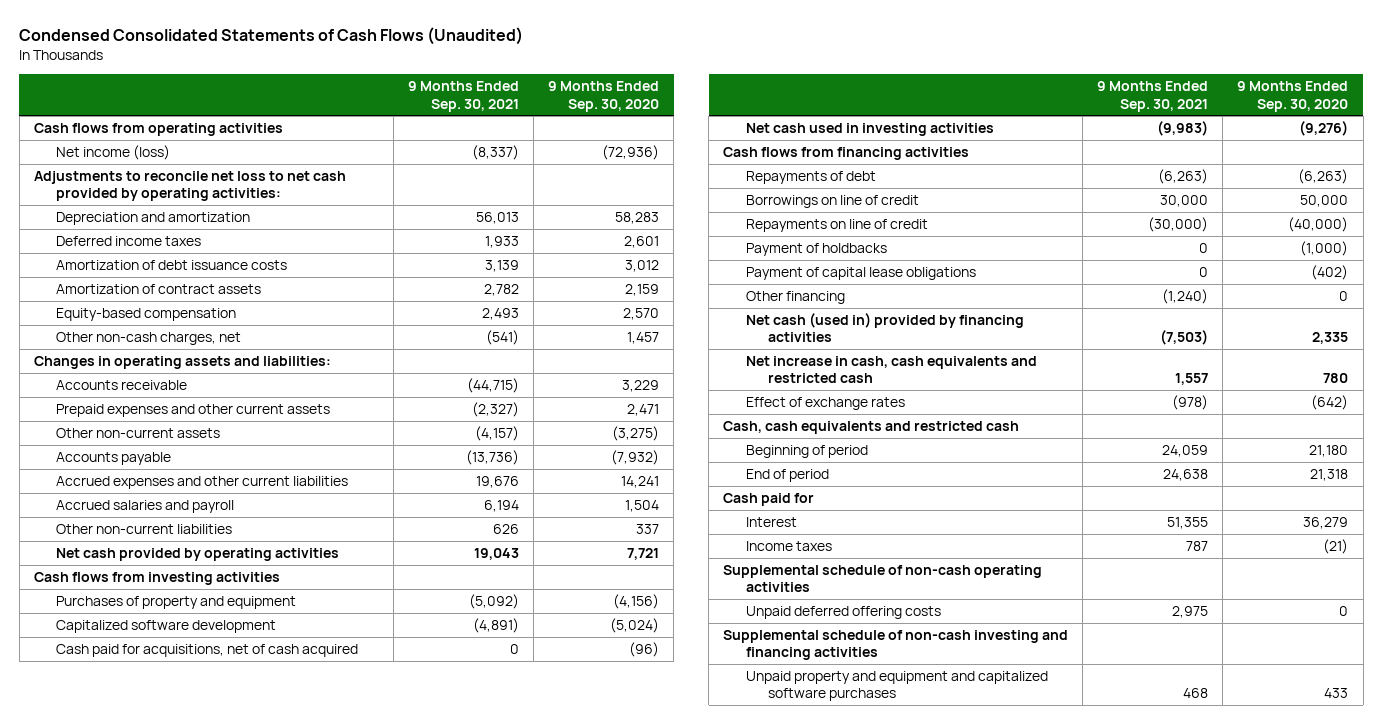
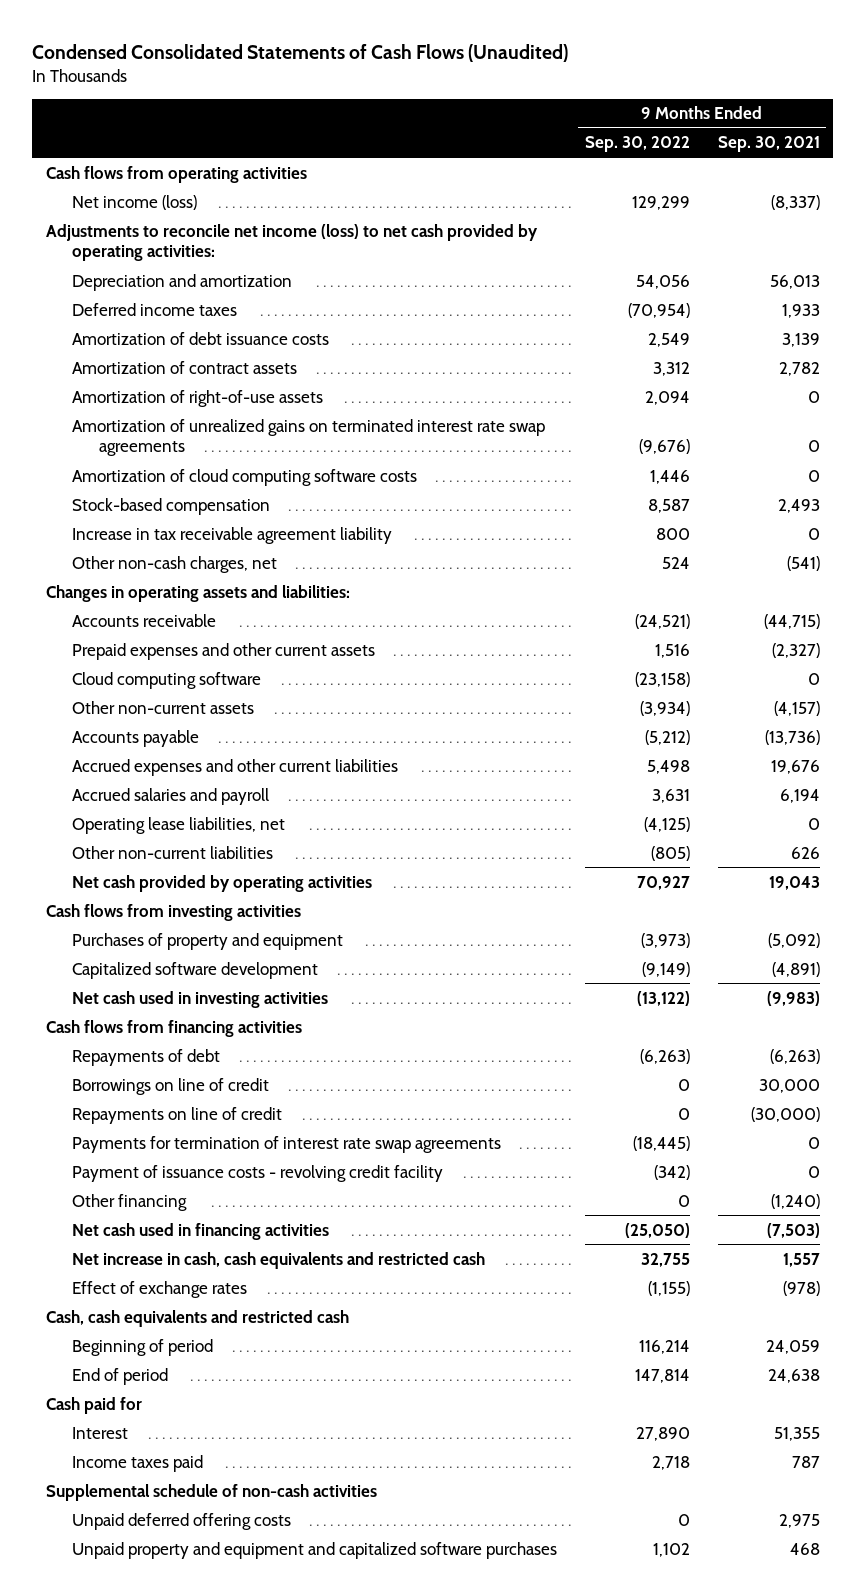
- | 9 Months Ended Sep. 30, 2021 | 9 Months Ended Sep. 30, 2020
+ | 9 Months Ended Sep. 30, 2022 | 9 Months Ended Sep. 30, 2021
- Adjustments to reconcile net loss to net cash provided by operating activities:
+ Adjustments to reconcile net income (loss) to net cash provided by operating activities:
- Equity-based compensation | 2,493 | 2,570
+ Amortization of right-of-use assets | 2,094 | 0
+ Amortization of unrealized gains on terminated interest rate swap agreements | (9,676) | 0
+ Amortization of cloud computing software costs | 1,446 | 0
+ Stock-based compensation | 8,587 | 2,493
+ Increase in tax receivable agreement liability | 800 | 0
+ Cloud computing software | (23,158) | 0
+ Operating lease liabilities, net | (4,125) | 0
- Cash paid for acquisitions, net of cash acquired | 0 | (96)
- Payment of holdbacks | 0 | (1,000)
- Payment of capital lease obligations | 0 | (402)
+ Payments for termination of interest rate swap agreements | (18,445) | 0
+ Payment of issuance costs - revolving credit facility | (342) | 0
- Net cash (used in) provided by financing activities | (7,503) | 2,335
+ Net cash used in financing activities | (25,050) | (7,503)
- Income taxes | 787 | (21)
- Supplemental schedule of non-cash operating activities
+ Income taxes paid | 2,718 | 787
+ Supplemental schedule of non-cash activities
- Supplemental schedule of non-cash investing and financing activities

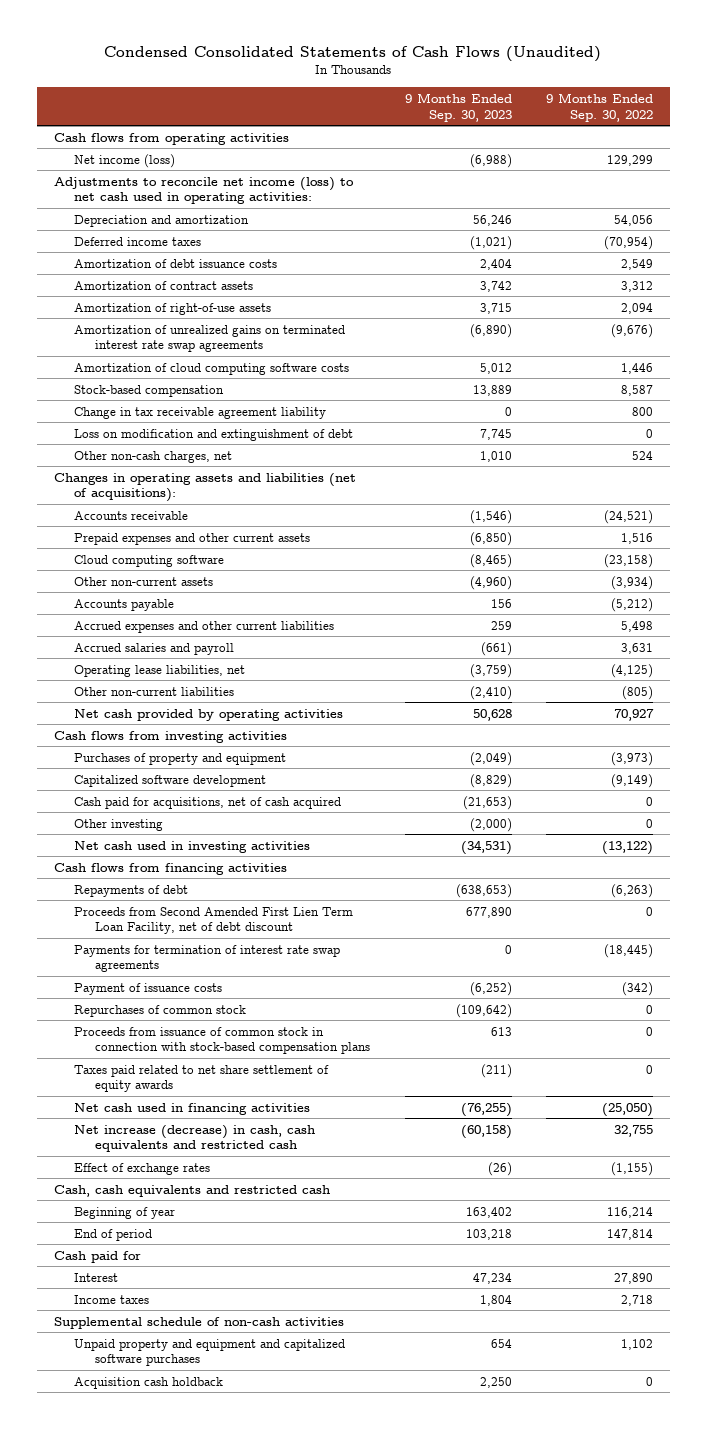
- | 9 Months Ended Sep. 30, 2022 | 9 Months Ended Sep. 30, 2021
+ | 9 Months Ended Sep. 30, 2023 | 9 Months Ended Sep. 30, 2022
- Adjustments to reconcile net income (loss) to net cash provided by operating activities:
+ Adjustments to reconcile net income (loss) to net cash used in operating activities:
- Increase in tax receivable agreement liability | 800 | 0
+ Change in tax receivable agreement liability | 0 | 800
+ Loss on modification and extinguishment of debt | 7,745 | 0
- Changes in operating assets and liabilities:
+ Changes in operating assets and liabilities (net of acquisitions):
+ Cash paid for acquisitions, net of cash acquired | (21,653) | 0
+ Other investing | (2,000) | 0
- Borrowings on line of credit | 0 | 30,000
- Repayments on line of credit | 0 | (30,000)
+ Proceeds from Second Amended First Lien Term Loan Facility, net of debt discount | 677,890 | 0
- Payment of issuance costs - revolving credit facility | (342) | 0
- Other financing | 0 | (1,240)
+ Payment of issuance costs | (6,252) | (342)
+ Repurchases of common stock | (109,642) | 0
+ Proceeds from issuance of common stock in connection with stock-based compensation plans | 613 | 0
+ Taxes paid related to net share settlement of equity awards | (211) | 0
- Net increase in cash, cash equivalents and restricted cash | 32,755 | 1,557
+ Net increase (decrease) in cash, cash equivalents and restricted cash | (60,158) | 32,755
- Beginning of period | 116,214 | 24,059
+ Beginning of year | 163,402 | 116,214
- Income taxes paid | 2,718 | 787
+ Income taxes | 1,804 | 2,718
- Unpaid deferred offering costs | 0 | 2,975
+ Acquisition cash holdback | 2,250 | 0

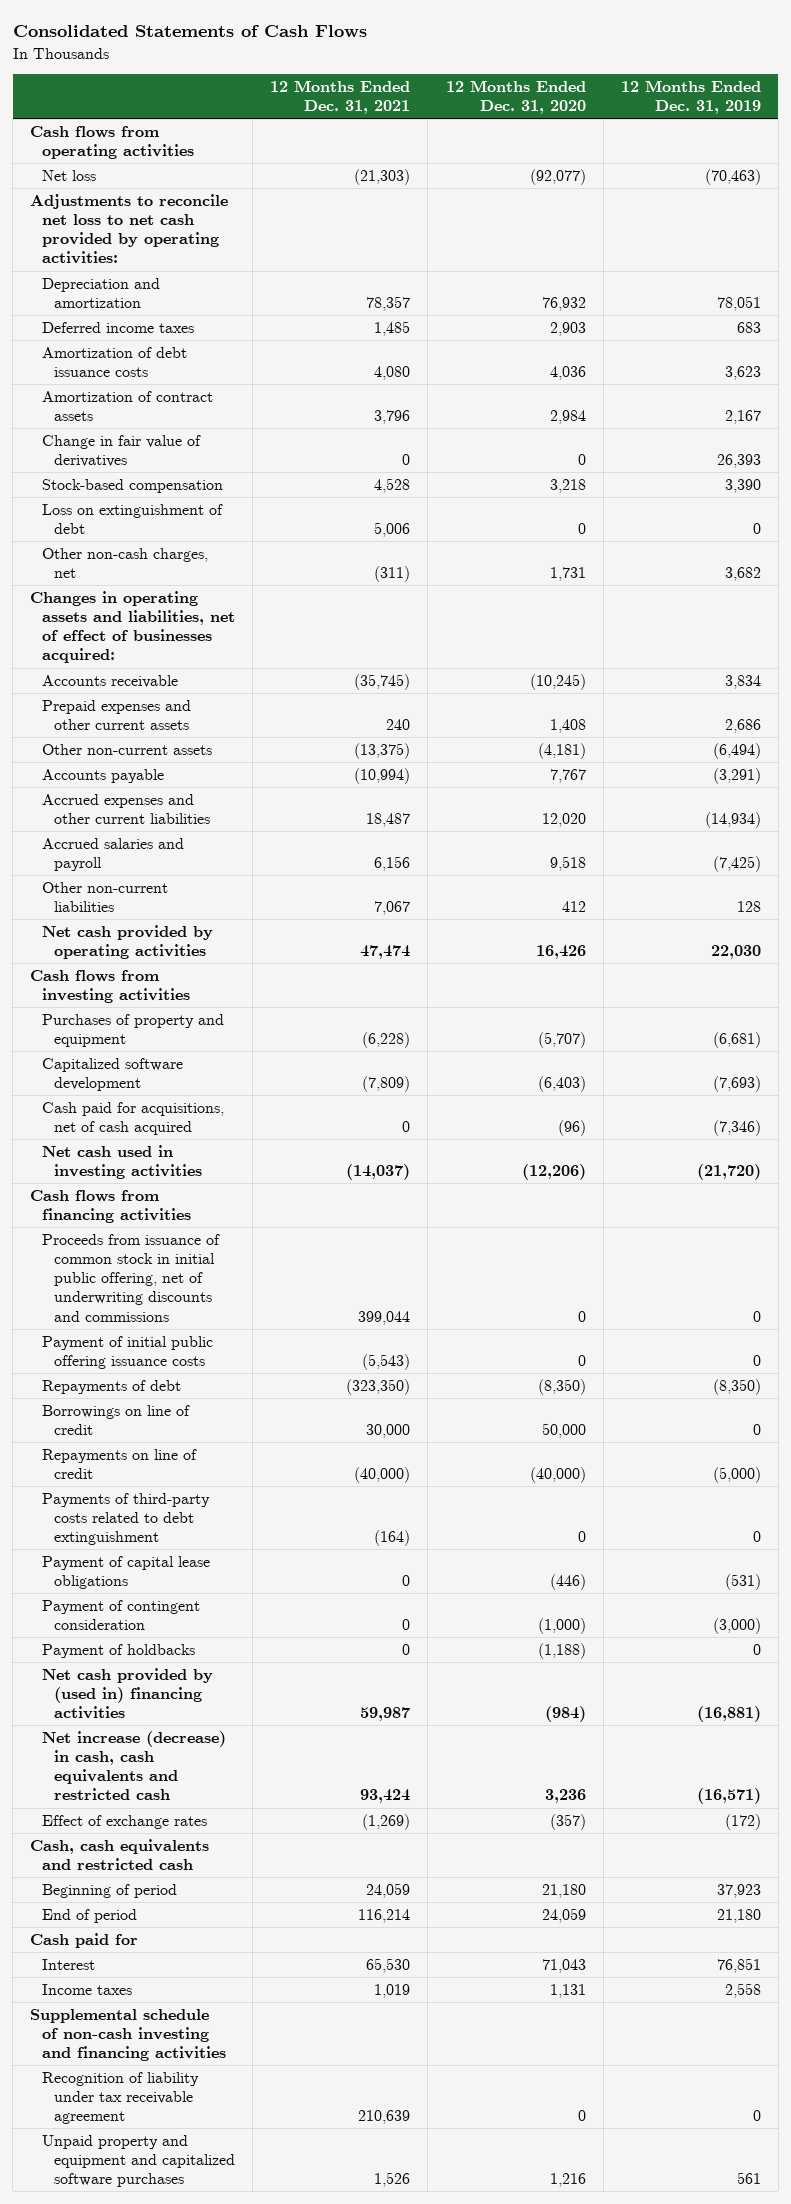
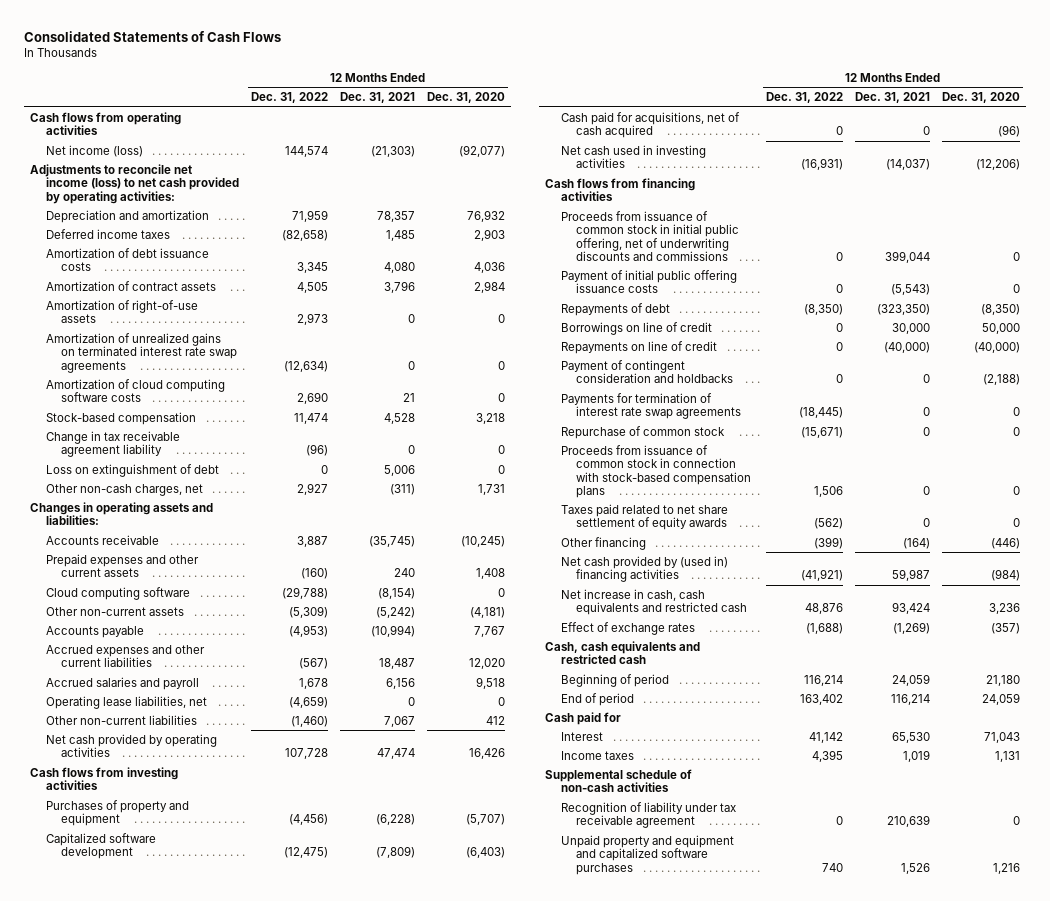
- | 12 Months Ended Dec. 31, 2021 | 12 Months Ended Dec. 31, 2020 | 12 Months Ended Dec. 31, 2019
+ | 12 Months Ended Dec. 31, 2022 | 12 Months Ended Dec. 31, 2021 | 12 Months Ended Dec. 31, 2020
- Net loss | (21,303) | (92,077) | (70,463)
- Adjustments to reconcile net loss to net cash provided by operating activities:
+ Net income (loss) | 144,574 | (21,303) | (92,077)
+ Adjustments to reconcile net income (loss) to net cash provided by operating activities:
- Change in fair value of derivatives | 0 | 0 | 26,393
+ Amortization of right-of-use assets | 2,973 | 0 | 0
+ Amortization of unrealized gains on terminated interest rate swap agreements | (12,634) | 0 | 0
+ Amortization of cloud computing software costs | 2,690 | 21 | 0
+ Change in tax receivable agreement liability | (96) | 0 | 0
- Changes in operating assets and liabilities, net of effect of businesses acquired:
+ Changes in operating assets and liabilities:
- Other non-current assets | (13,375) | (4,181) | (6,494)
+ Cloud computing software | (29,788) | (8,154) | 0
+ Other non-current assets | (5,309) | (5,242) | (4,181)
+ Operating lease liabilities, net | (4,659) | 0 | 0
- Payments of third-party costs related to debt extinguishment | (164) | 0 | 0
- Payment of capital lease obligations | 0 | (446) | (531)
- Payment of contingent consideration | 0 | (1,000) | (3,000)
- Payment of holdbacks | 0 | (1,188) | 0
+ Payment of contingent consideration and holdbacks | 0 | 0 | (2,188)
+ Payments for termination of interest rate swap agreements | (18,445) | 0 | 0
+ Repurchase of common stock | (15,671) | 0 | 0
+ Proceeds from issuance of common stock in connection with stock-based compensation plans | 1,506 | 0 | 0
+ Taxes paid related to net share settlement of equity awards | (562) | 0 | 0
+ Other financing | (399) | (164) | (446)
- Net increase (decrease) in cash, cash equivalents and restricted cash | 93,424 | 3,236 | (16,571)
+ Net increase in cash, cash equivalents and restricted cash | 48,876 | 93,424 | 3,236
- Supplemental schedule of non-cash investing and financing activities
+ Supplemental schedule of non-cash activities

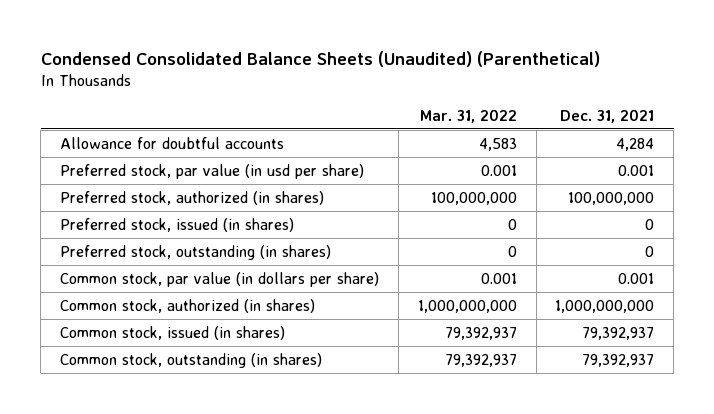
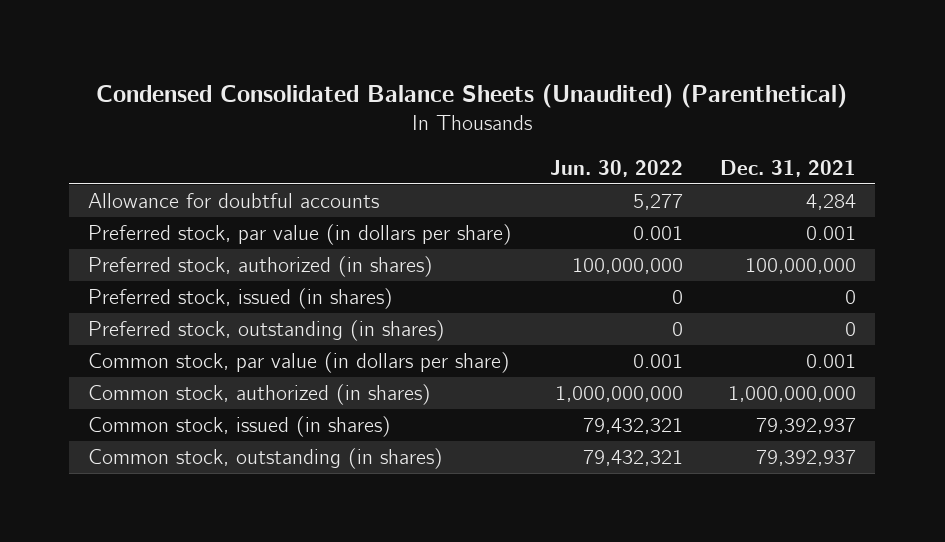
- | Mar. 31, 2022 | Dec. 31, 2021
+ | Jun. 30, 2022 | Dec. 31, 2021
- Preferred stock, par value (in usd per share) | 0.001 | 0.001
+ Preferred stock, par value (in dollars per share) | 0.001 | 0.001

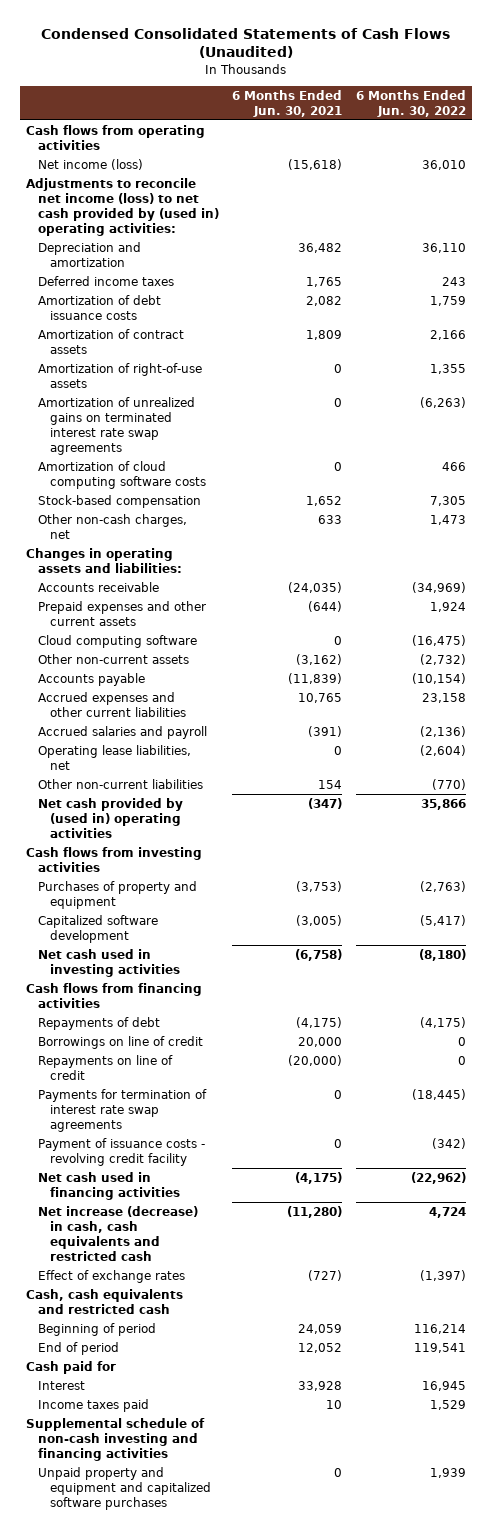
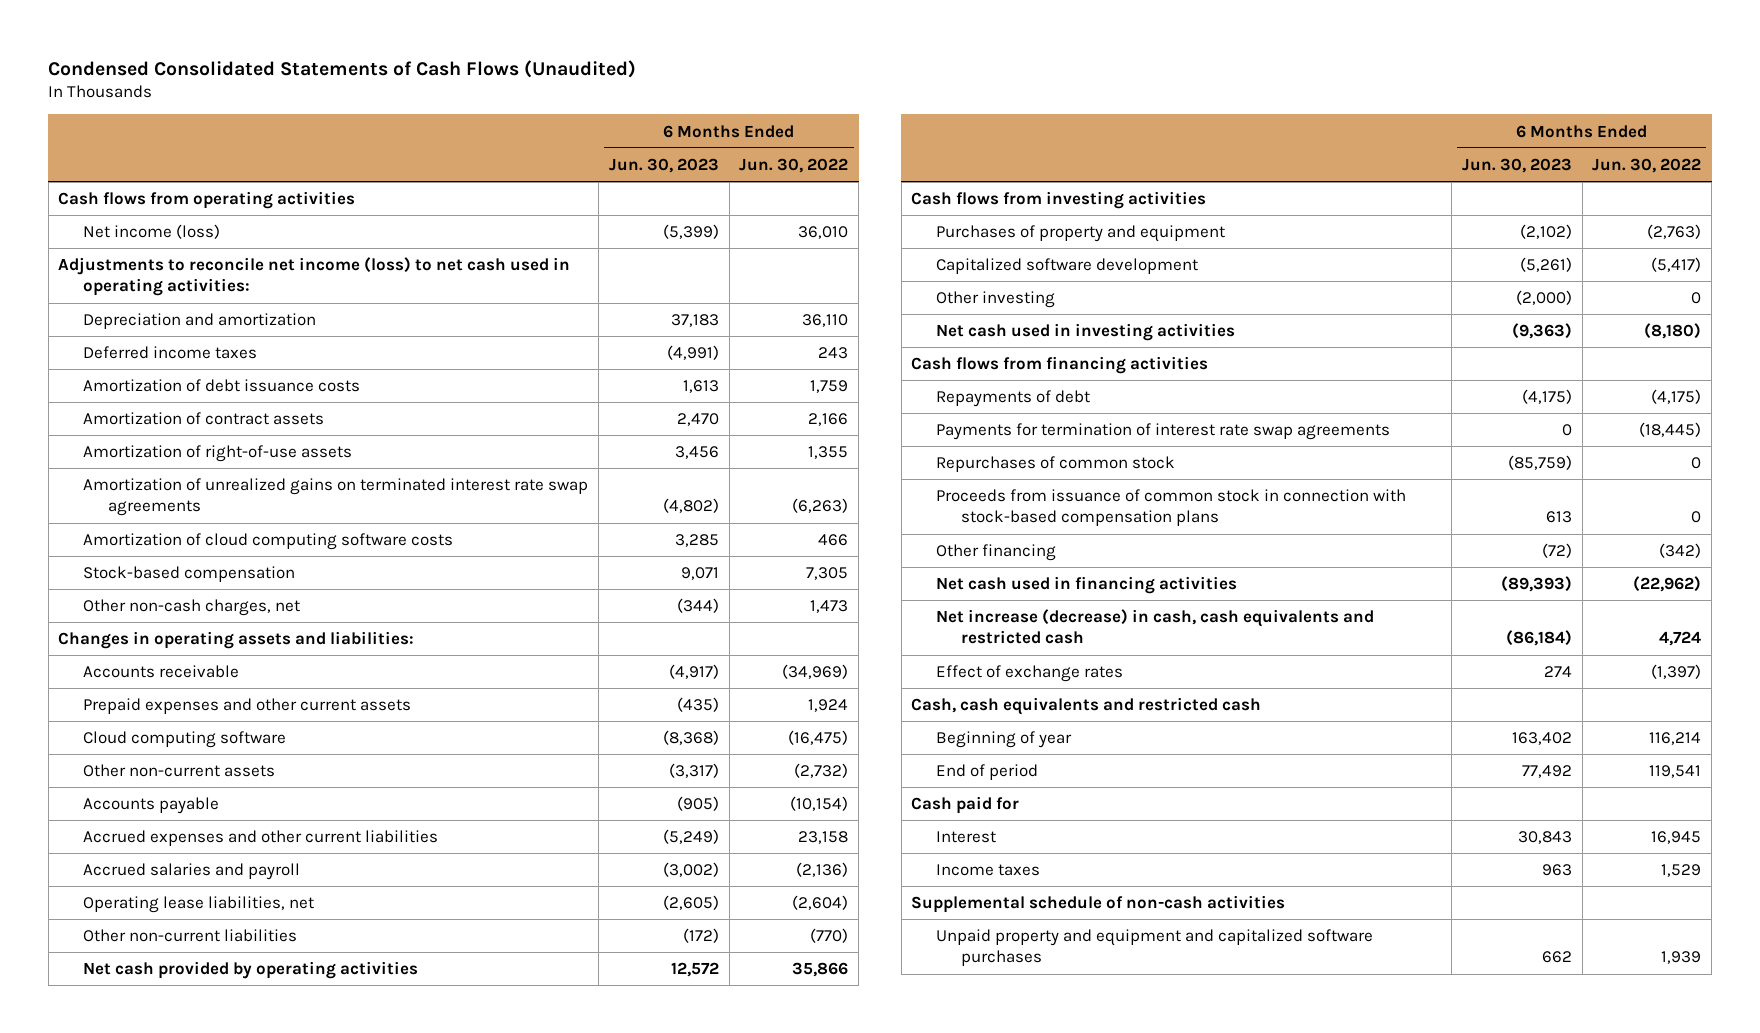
- | 6 Months Ended Jun. 30, 2021 | 6 Months Ended Jun. 30, 2022
+ | 6 Months Ended Jun. 30, 2023 | 6 Months Ended Jun. 30, 2022
- Adjustments to reconcile net income (loss) to net cash provided by (used in) operating activities:
+ Adjustments to reconcile net income (loss) to net cash used in operating activities:
- Net cash provided by (used in) operating activities | (347) | 35,866
+ Net cash provided by operating activities | 12,572 | 35,866
+ Other investing | (2,000) | 0
- Borrowings on line of credit | 20,000 | 0
- Repayments on line of credit | (20,000) | 0
- Payment of issuance costs - revolving credit facility | 0 | (342)
+ Repurchases of common stock | (85,759) | 0
+ Proceeds from issuance of common stock in connection with stock-based compensation plans | 613 | 0
+ Other financing | (72) | (342)
- Beginning of period | 24,059 | 116,214
+ Beginning of year | 163,402 | 116,214
- Income taxes paid | 10 | 1,529
- Supplemental schedule of non-cash investing and financing activities
+ Income taxes | 963 | 1,529
+ Supplemental schedule of non-cash activities

